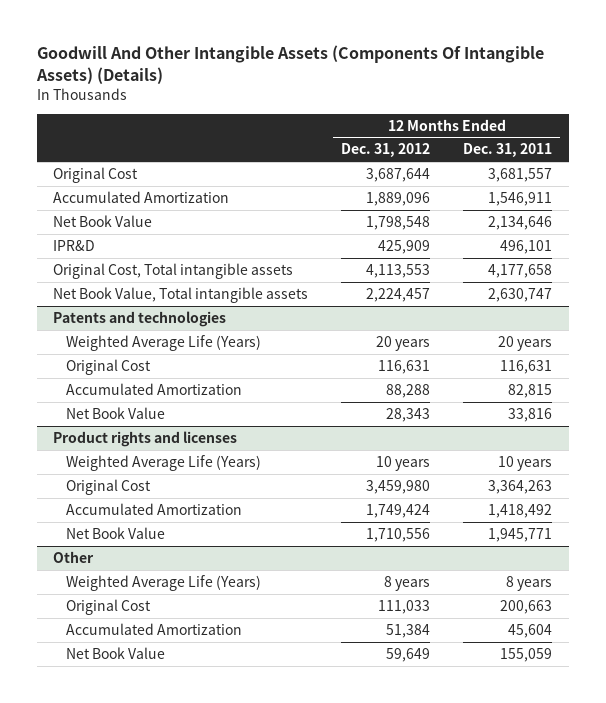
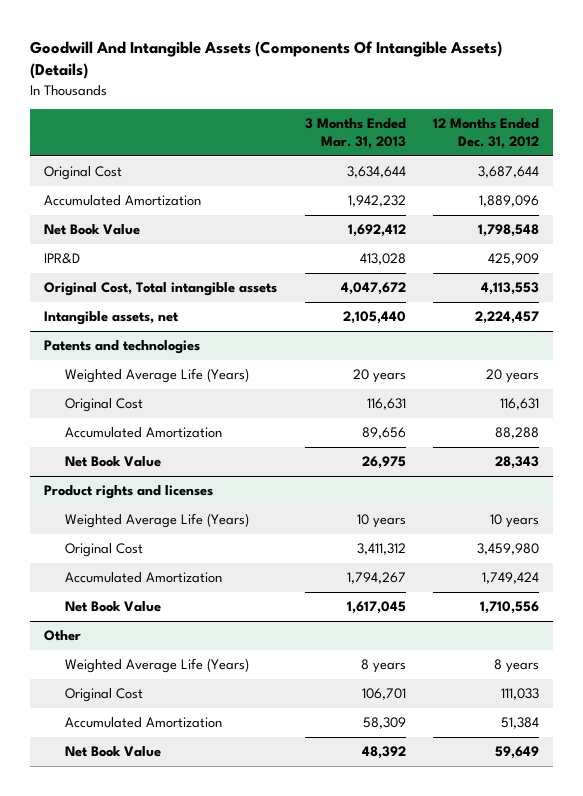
- Goodwill And Other Intangible Assets (Components Of Intangible Assets) (Details)
+ Goodwill And Intangible Assets (Components Of Intangible Assets) (Details)
- | 12 Months Ended Dec. 31, 2012 | 12 Months Ended Dec. 31, 2011
+ | 3 Months Ended Mar. 31, 2013 | 12 Months Ended Dec. 31, 2012
- Net Book Value, Total intangible assets | 2,224,457 | 2,630,747
+ Intangible assets, net | 2,105,440 | 2,224,457

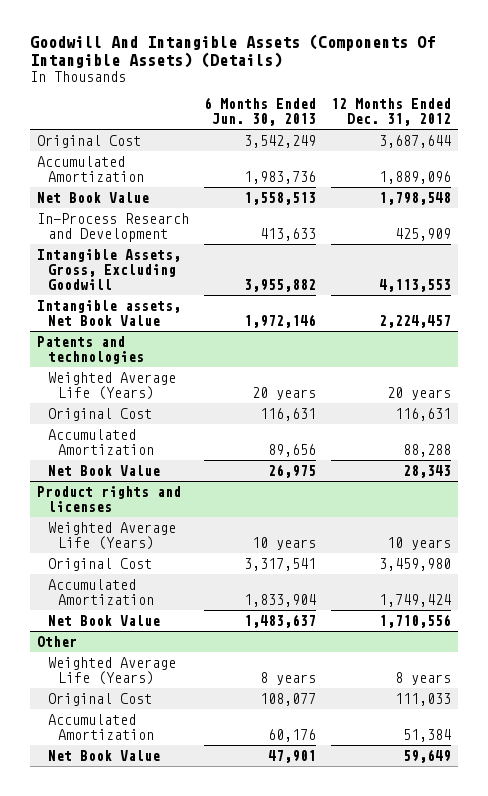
- | 3 Months Ended Mar. 31, 2013 | 12 Months Ended Dec. 31, 2012
+ | 6 Months Ended Jun. 30, 2013 | 12 Months Ended Dec. 31, 2012
- IPR&D | 413,028 | 425,909
- Original Cost, Total intangible assets | 4,047,672 | 4,113,553
- Intangible assets, net | 2,105,440 | 2,224,457
+ In-Process Research and Development | 413,633 | 425,909
+ Intangible Assets, Gross, Excluding Goodwill | 3,955,882 | 4,113,553
+ Intangible assets, Net Book Value | 1,972,146 | 2,224,457

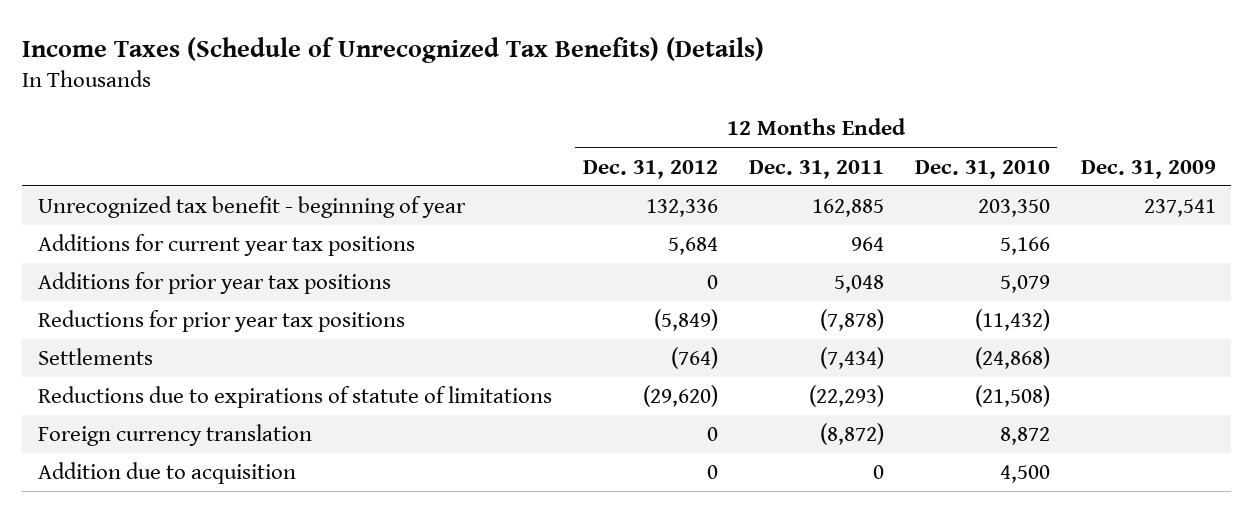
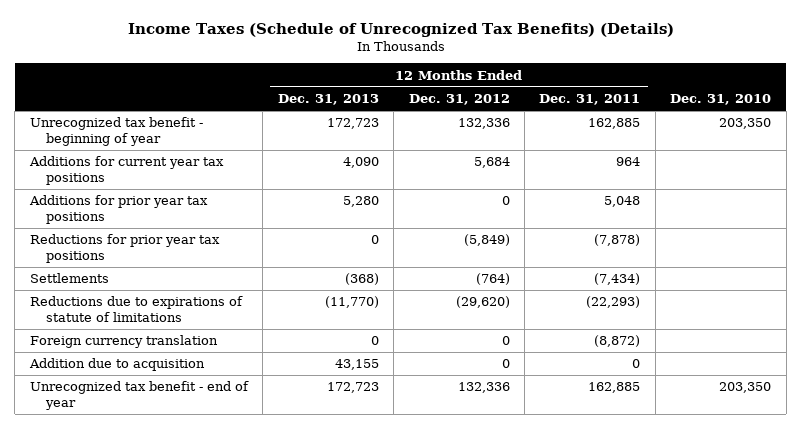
- | 12 Months Ended Dec. 31, 2012 | 12 Months Ended Dec. 31, 2011 | 12 Months Ended Dec. 31, 2010 | Dec. 31, 2009
+ | 12 Months Ended Dec. 31, 2013 | 12 Months Ended Dec. 31, 2012 | 12 Months Ended Dec. 31, 2011 | Dec. 31, 2010
+ Unrecognized tax benefit - end of year | 172,723 | 132,336 | 162,885 | 203,350

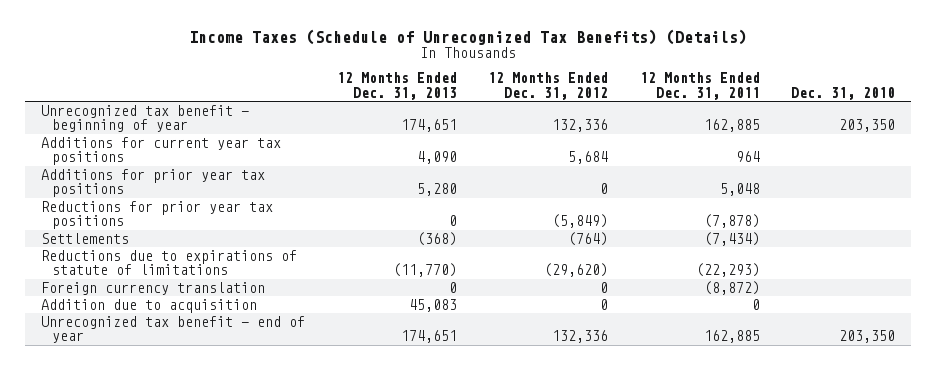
- Unrecognized tax benefit - beginning of year | 172,723 | 132,336 | 162,885 | 203,350
+ Unrecognized tax benefit - beginning of year | 174,651 | 132,336 | 162,885 | 203,350
- Addition due to acquisition | 43,155 | 0 | 0 |
- Unrecognized tax benefit - end of year | 172,723 | 132,336 | 162,885 | 203,350
+ Addition due to acquisition | 45,083 | 0 | 0 |
+ Unrecognized tax benefit - end of year | 174,651 | 132,336 | 162,885 | 203,350

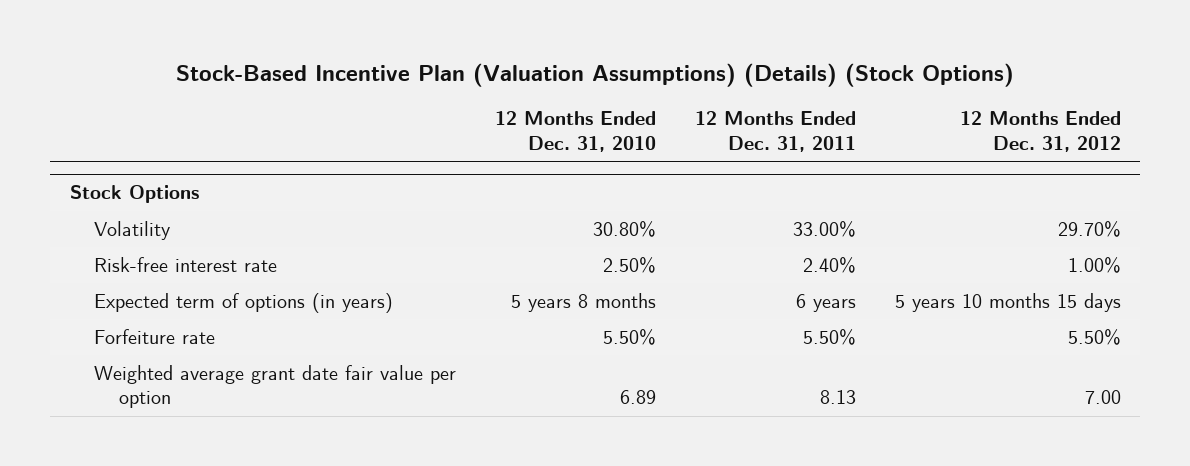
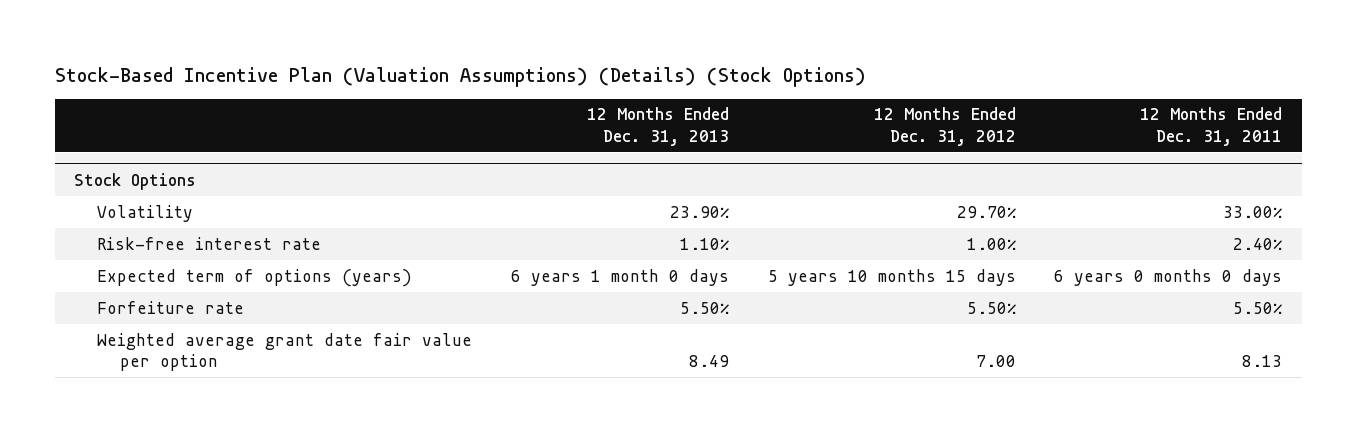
- | 12 Months Ended Dec. 31, 2010 | 12 Months Ended Dec. 31, 2011 | 12 Months Ended Dec. 31, 2012
+ | 12 Months Ended Dec. 31, 2013 | 12 Months Ended Dec. 31, 2012 | 12 Months Ended Dec. 31, 2011
@ Stock Options
- Expected term of options (in years) | 5 years 8 months | 6 years | 5 years 10 months 15 days
+ Expected term of options (years) | 6 years 1 month 0 days | 5 years 10 months 15 days | 6 years 0 months 0 days

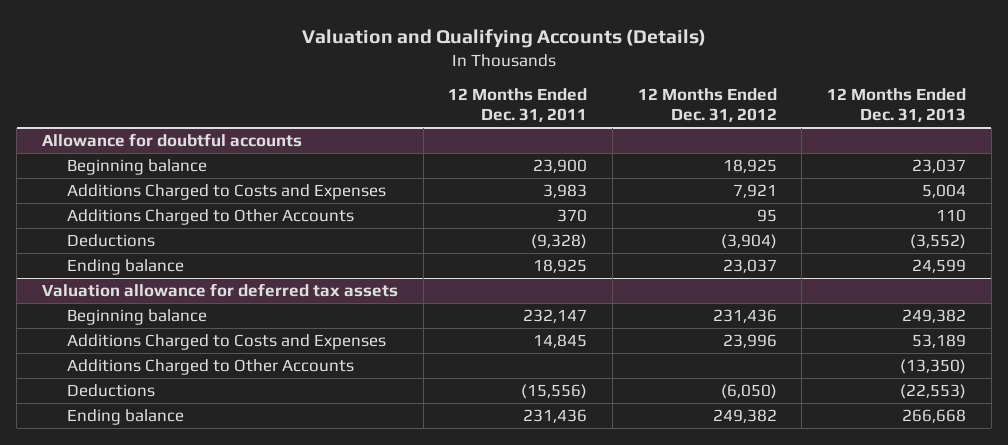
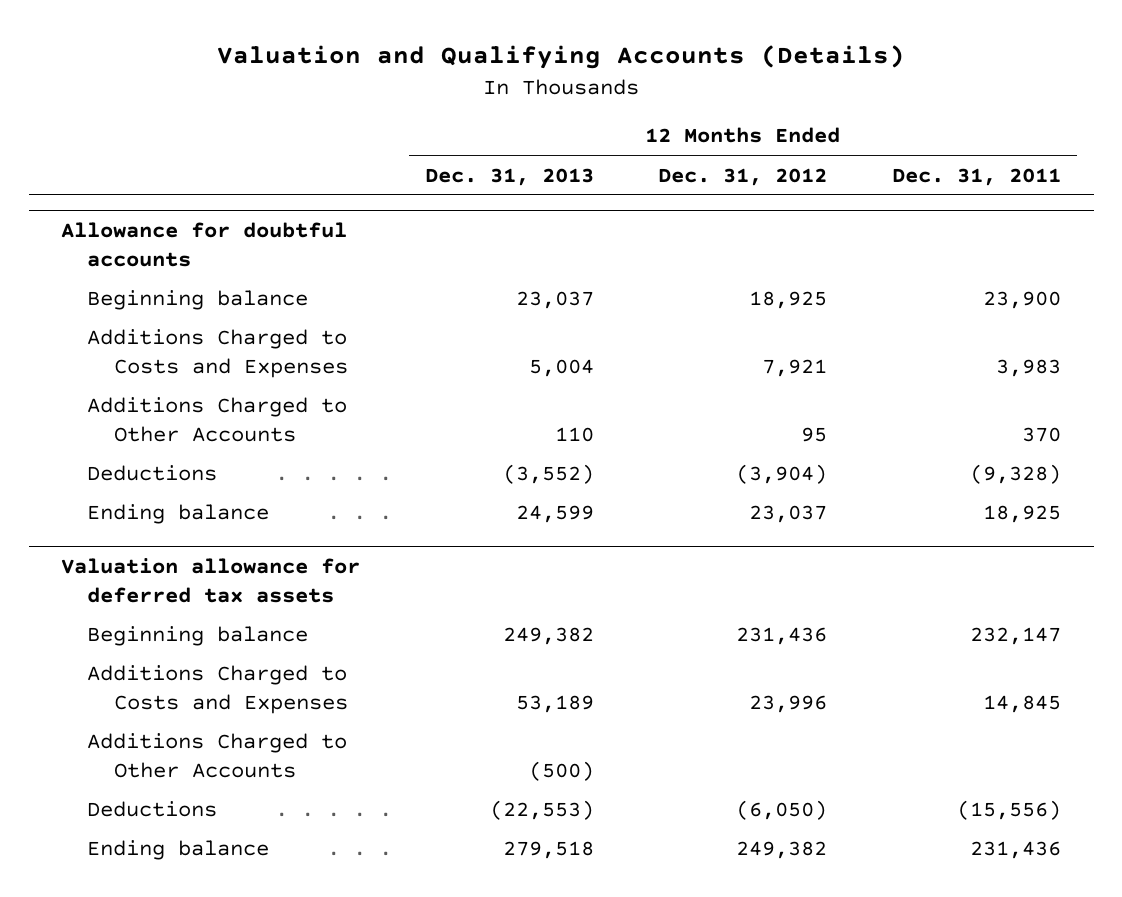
- | 12 Months Ended Dec. 31, 2011 | 12 Months Ended Dec. 31, 2012 | 12 Months Ended Dec. 31, 2013
+ | 12 Months Ended Dec. 31, 2013 | 12 Months Ended Dec. 31, 2012 | 12 Months Ended Dec. 31, 2011
@ Valuation allowance for deferred tax assets
- Additions Charged to Other Accounts | | | (13,350)
+ Additions Charged to Other Accounts | (500) | |
- Ending balance | 231,436 | 249,382 | 266,668
+ Ending balance | 279,518 | 249,382 | 231,436

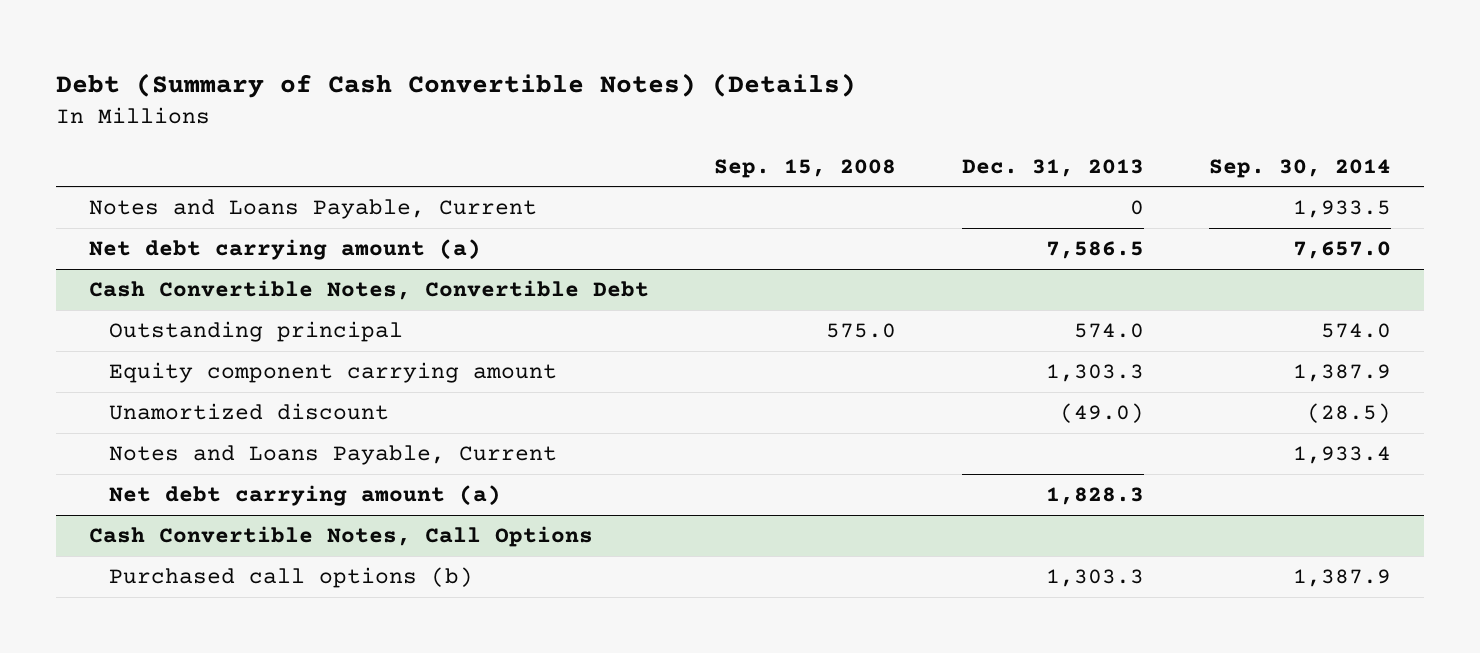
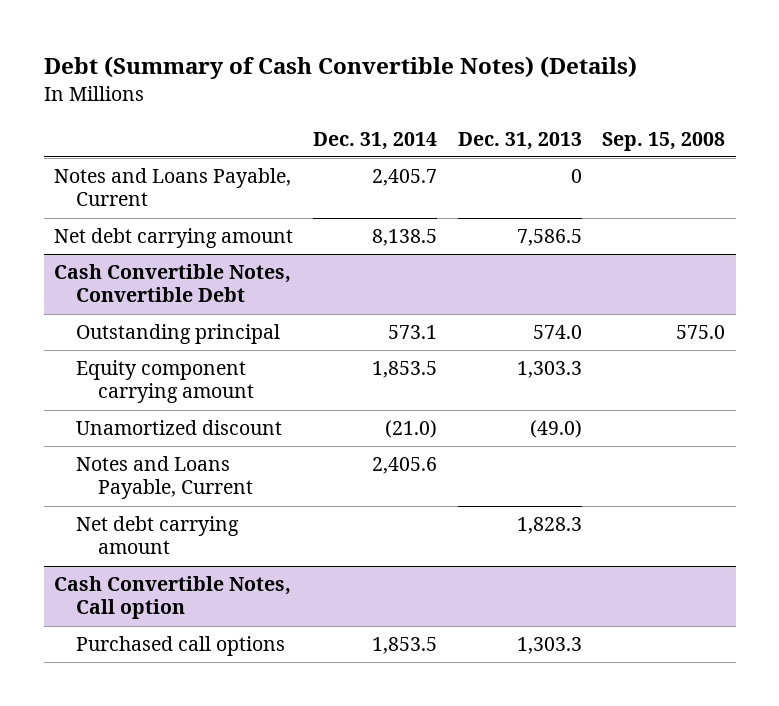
- | Sep. 15, 2008 | Dec. 31, 2013 | Sep. 30, 2014
+ | Dec. 31, 2014 | Dec. 31, 2013 | Sep. 15, 2008
- Net debt carrying amount (a) | | 7,586.5 | 7,657.0
+ Net debt carrying amount | 8,138.5 | 7,586.5 |
@ Cash Convertible Notes, Convertible Debt
- Net debt carrying amount (a) | | 1,828.3 |
- Cash Convertible Notes, Call Options
- Purchased call options (b) | | 1,303.3 | 1,387.9
@ Cash Convertible Notes, Convertible Debt
+ Net debt carrying amount | | 1,828.3 |
+ Cash Convertible Notes, Call option
+ Purchased call options | 1,853.5 | 1,303.3 |

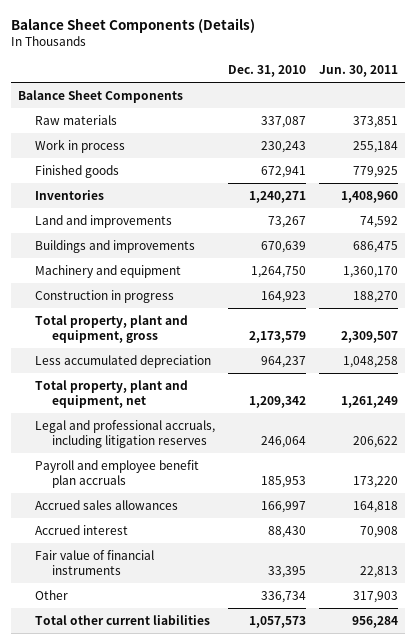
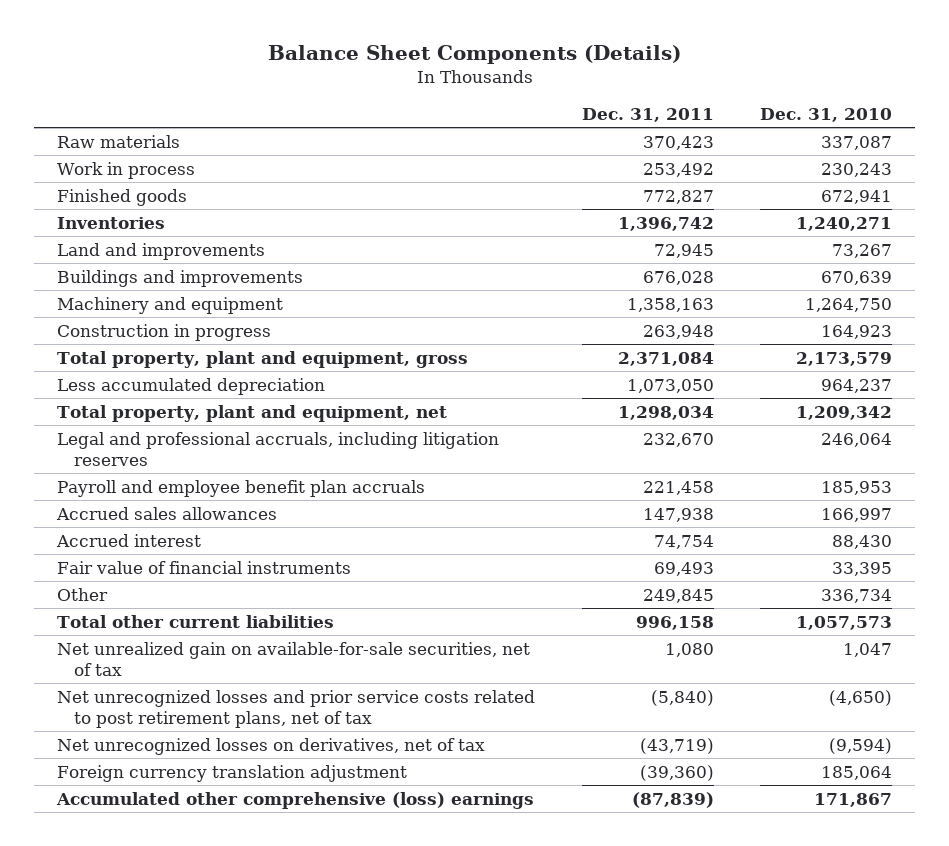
- | Dec. 31, 2010 | Jun. 30, 2011
+ | Dec. 31, 2011 | Dec. 31, 2010
- Balance Sheet Components
+ Net unrealized gain on available-for-sale securities, net of tax | 1,080 | 1,047
+ Net unrecognized losses and prior service costs related to post retirement plans, net of tax | (5,840) | (4,650)
+ Net unrecognized losses on derivatives, net of tax | (43,719) | (9,594)
+ Foreign currency translation adjustment | (39,360) | 185,064
+ Accumulated other comprehensive (loss) earnings | (87,839) | 171,867

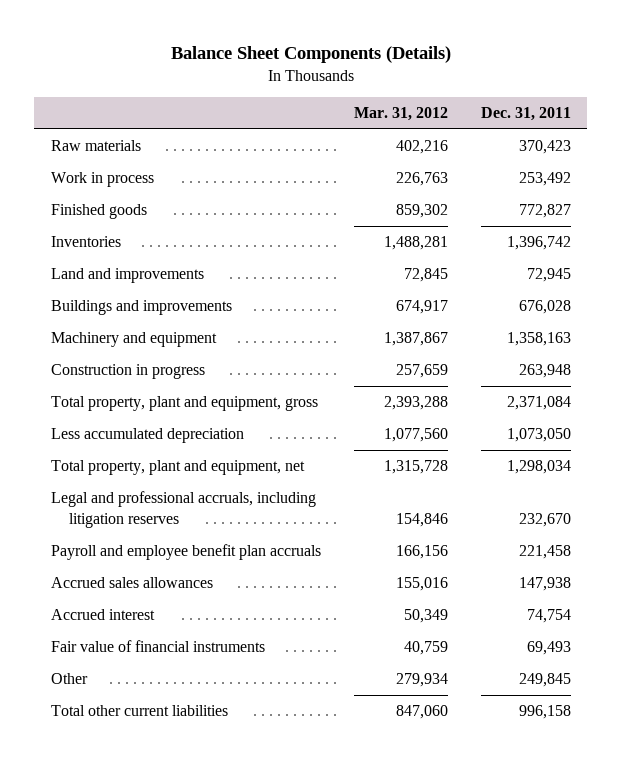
- | Dec. 31, 2011 | Dec. 31, 2010
+ | Mar. 31, 2012 | Dec. 31, 2011
- Net unrealized gain on available-for-sale securities, net of tax | 1,080 | 1,047
- Net unrecognized losses and prior service costs related to post retirement plans, net of tax | (5,840) | (4,650)
- Net unrecognized losses on derivatives, net of tax | (43,719) | (9,594)
- Foreign currency translation adjustment | (39,360) | 185,064
- Accumulated other comprehensive (loss) earnings | (87,839) | 171,867

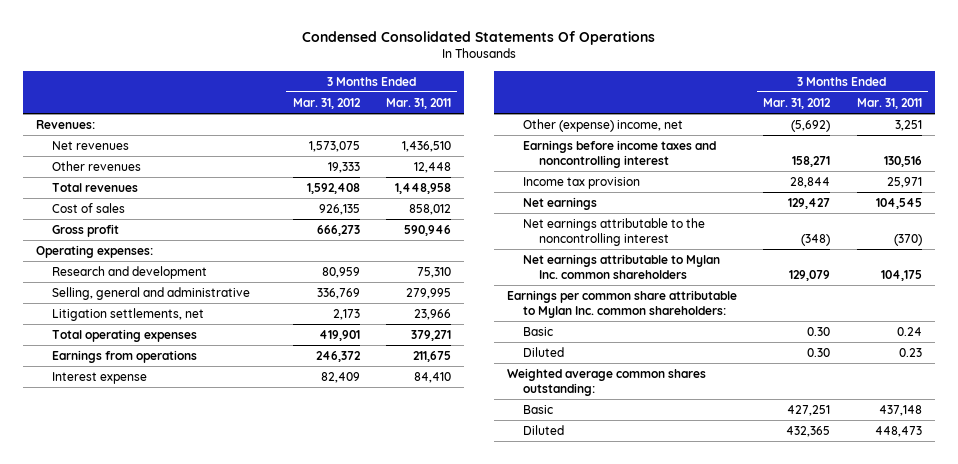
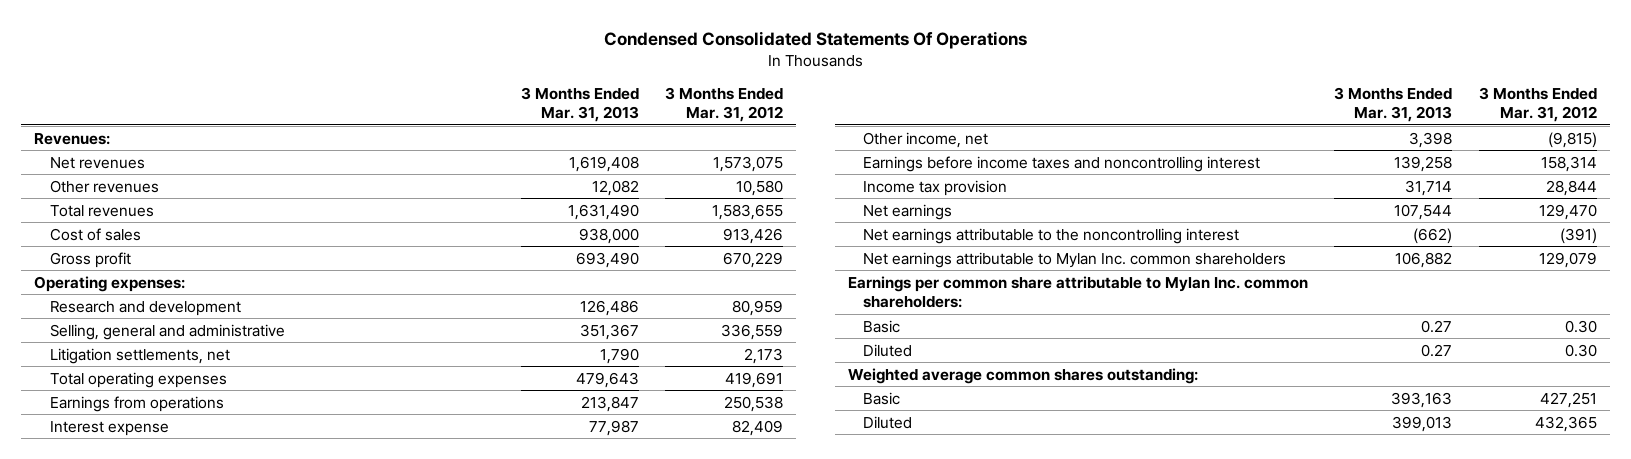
- | 3 Months Ended Mar. 31, 2012 | 3 Months Ended Mar. 31, 2011
+ | 3 Months Ended Mar. 31, 2013 | 3 Months Ended Mar. 31, 2012
- Other revenues | 19,333 | 12,448
- Total revenues | 1,592,408 | 1,448,958
- Cost of sales | 926,135 | 858,012
- Gross profit | 666,273 | 590,946
+ Other revenues | 12,082 | 10,580
+ Total revenues | 1,631,490 | 1,583,655
+ Cost of sales | 938,000 | 913,426
+ Gross profit | 693,490 | 670,229
- Selling, general and administrative | 336,769 | 279,995
+ Selling, general and administrative | 351,367 | 336,559
- Total operating expenses | 419,901 | 379,271
- Earnings from operations | 246,372 | 211,675
+ Total operating expenses | 479,643 | 419,691
+ Earnings from operations | 213,847 | 250,538
- Other (expense) income, net | (5,692) | 3,251
- Earnings before income taxes and noncontrolling interest | 158,271 | 130,516
+ Other income, net | 3,398 | (9,815)
+ Earnings before income taxes and noncontrolling interest | 139,258 | 158,314
- Net earnings | 129,427 | 104,545
- Net earnings attributable to the noncontrolling interest | (348) | (370)
+ Net earnings | 107,544 | 129,470
+ Net earnings attributable to the noncontrolling interest | (662) | (391)

